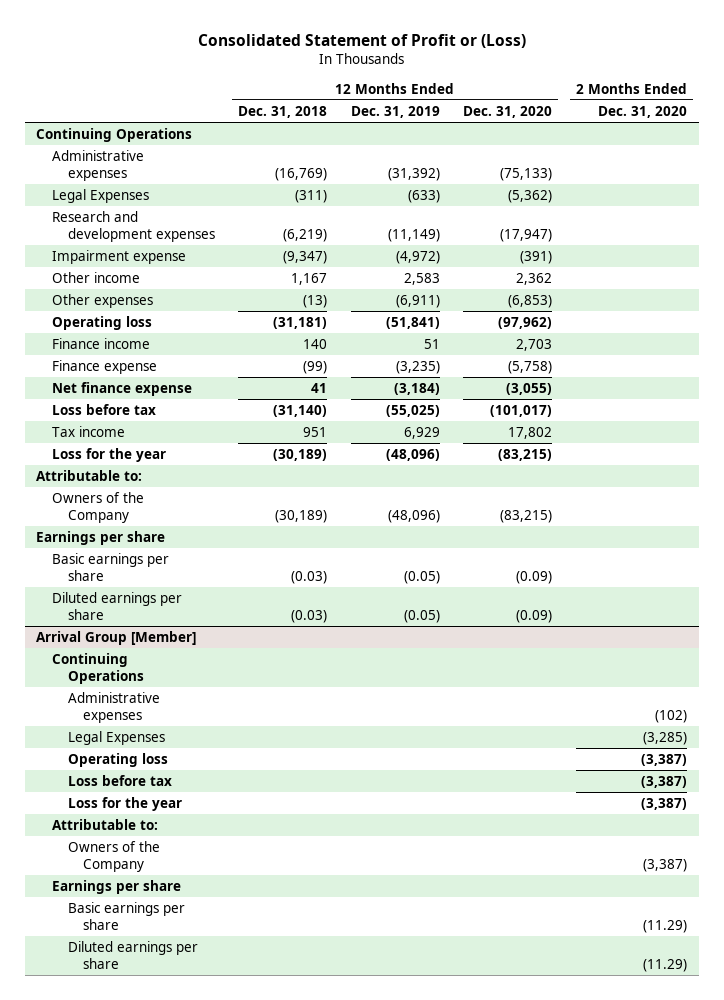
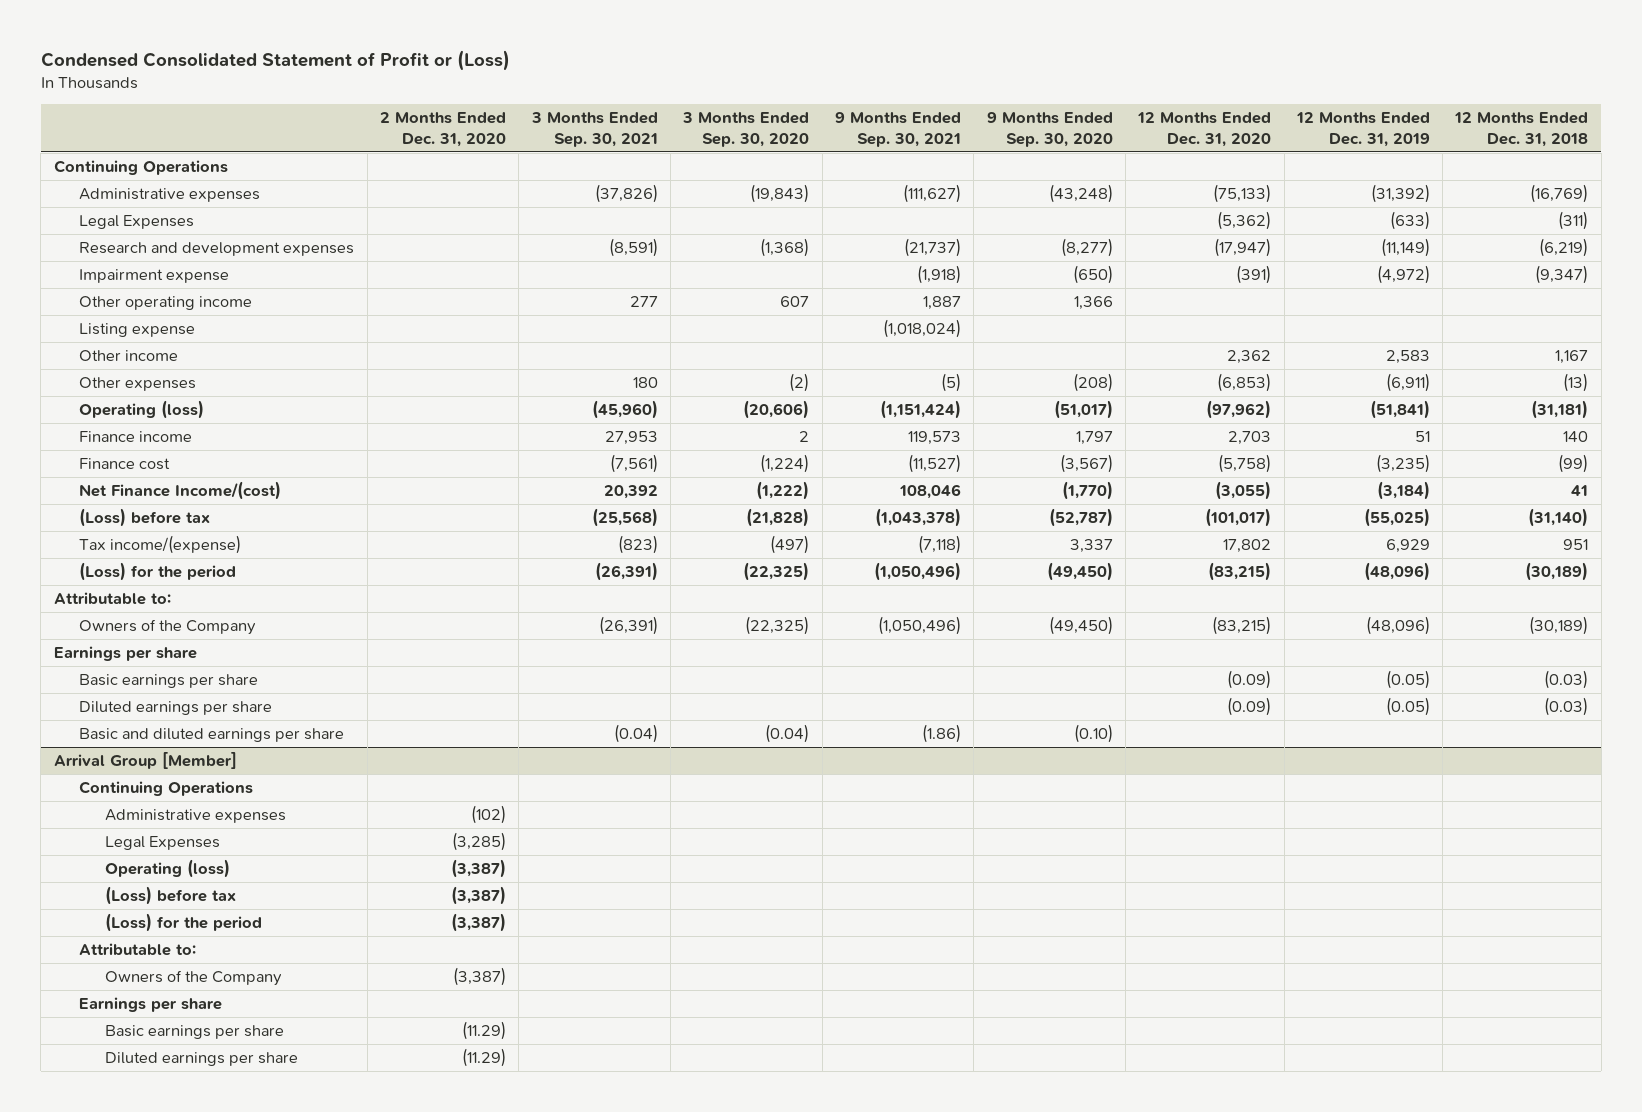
- Consolidated Statement of Profit or (Loss)
+ Condensed Consolidated Statement of Profit or (Loss)
- | 12 Months Ended Dec. 31, 2018 | 12 Months Ended Dec. 31, 2019 | 12 Months Ended Dec. 31, 2020 | 2 Months Ended Dec. 31, 2020
+ | 2 Months Ended Dec. 31, 2020 | 3 Months Ended Sep. 30, 2021 | 3 Months Ended Sep. 30, 2020 | 9 Months Ended Sep. 30, 2021 | 9 Months Ended Sep. 30, 2020 | 12 Months Ended Dec. 31, 2020 | 12 Months Ended Dec. 31, 2019 | 12 Months Ended Dec. 31, 2018
+ Other operating income | | 277 | 607 | 1,887 | 1,366 | | |
+ Listing expense | | | | (1,018,024) | | | |
- Operating loss | (31,181) | (51,841) | (97,962) |
+ Operating (loss) | | (45,960) | (20,606) | (1,151,424) | (51,017) | (97,962) | (51,841) | (31,181)
- Finance expense | (99) | (3,235) | (5,758) |
- Net finance expense | 41 | (3,184) | (3,055) |
- Loss before tax | (31,140) | (55,025) | (101,017) |
- Tax income | 951 | 6,929 | 17,802 |
- Loss for the year | (30,189) | (48,096) | (83,215) |
+ Finance cost | | (7,561) | (1,224) | (11,527) | (3,567) | (5,758) | (3,235) | (99)
+ Net Finance Income/(cost) | | 20,392 | (1,222) | 108,046 | (1,770) | (3,055) | (3,184) | 41
+ (Loss) before tax | | (25,568) | (21,828) | (1,043,378) | (52,787) | (101,017) | (55,025) | (31,140)
+ Tax income/(expense) | | (823) | (497) | (7,118) | 3,337 | 17,802 | 6,929 | 951
+ (Loss) for the period | | (26,391) | (22,325) | (1,050,496) | (49,450) | (83,215) | (48,096) | (30,189)
+ Basic and diluted earnings per share | | (0.04) | (0.04) | (1.86) | (0.10) | | |
@ Arrival Group [Member]
- Operating loss | | | | (3,387)
- Loss before tax | | | | (3,387)
- Loss for the year | | | | (3,387)
+ Operating (loss) | (3,387) | | | | | | |
+ (Loss) before tax | (3,387) | | | | | | |
+ (Loss) for the period | (3,387) | | | | | | |

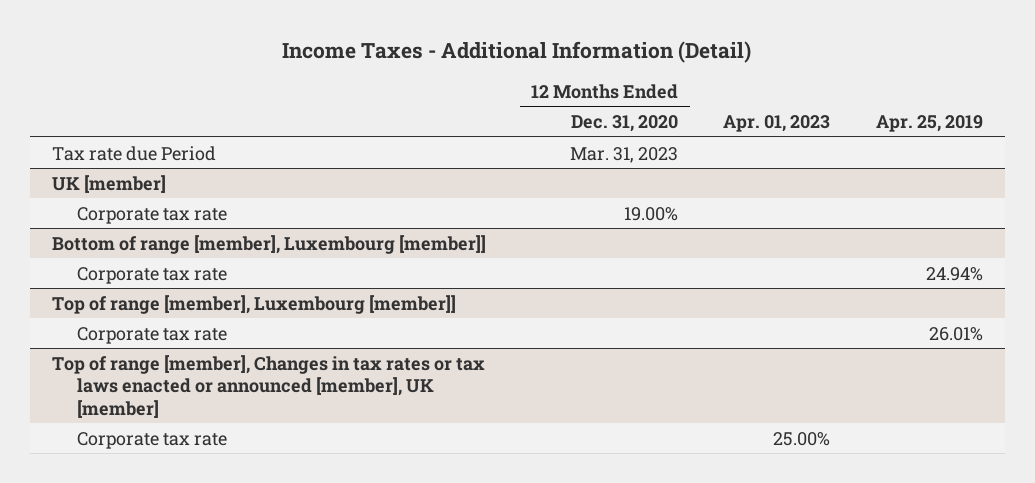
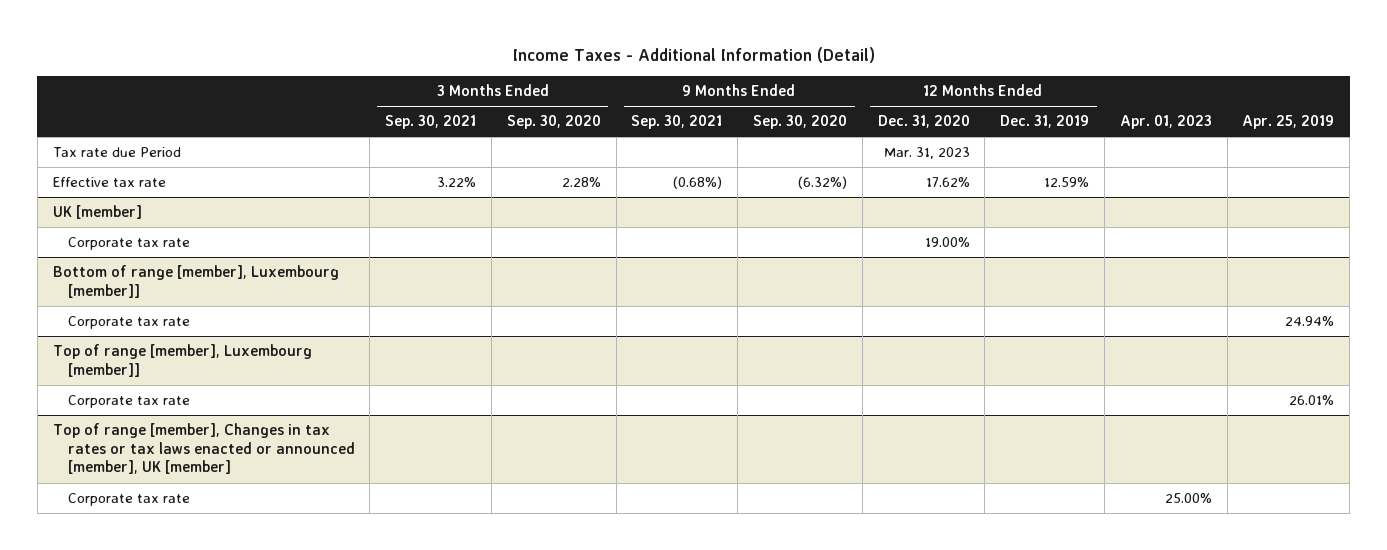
- | 12 Months Ended Dec. 31, 2020 | Apr. 01, 2023 | Apr. 25, 2019
+ | 3 Months Ended Sep. 30, 2021 | 3 Months Ended Sep. 30, 2020 | 9 Months Ended Sep. 30, 2021 | 9 Months Ended Sep. 30, 2020 | 12 Months Ended Dec. 31, 2020 | 12 Months Ended Dec. 31, 2019 | Apr. 01, 2023 | Apr. 25, 2019
+ Effective tax rate | 3.22% | 2.28% | (0.68%) | (6.32%) | 17.62% | 12.59% | |

